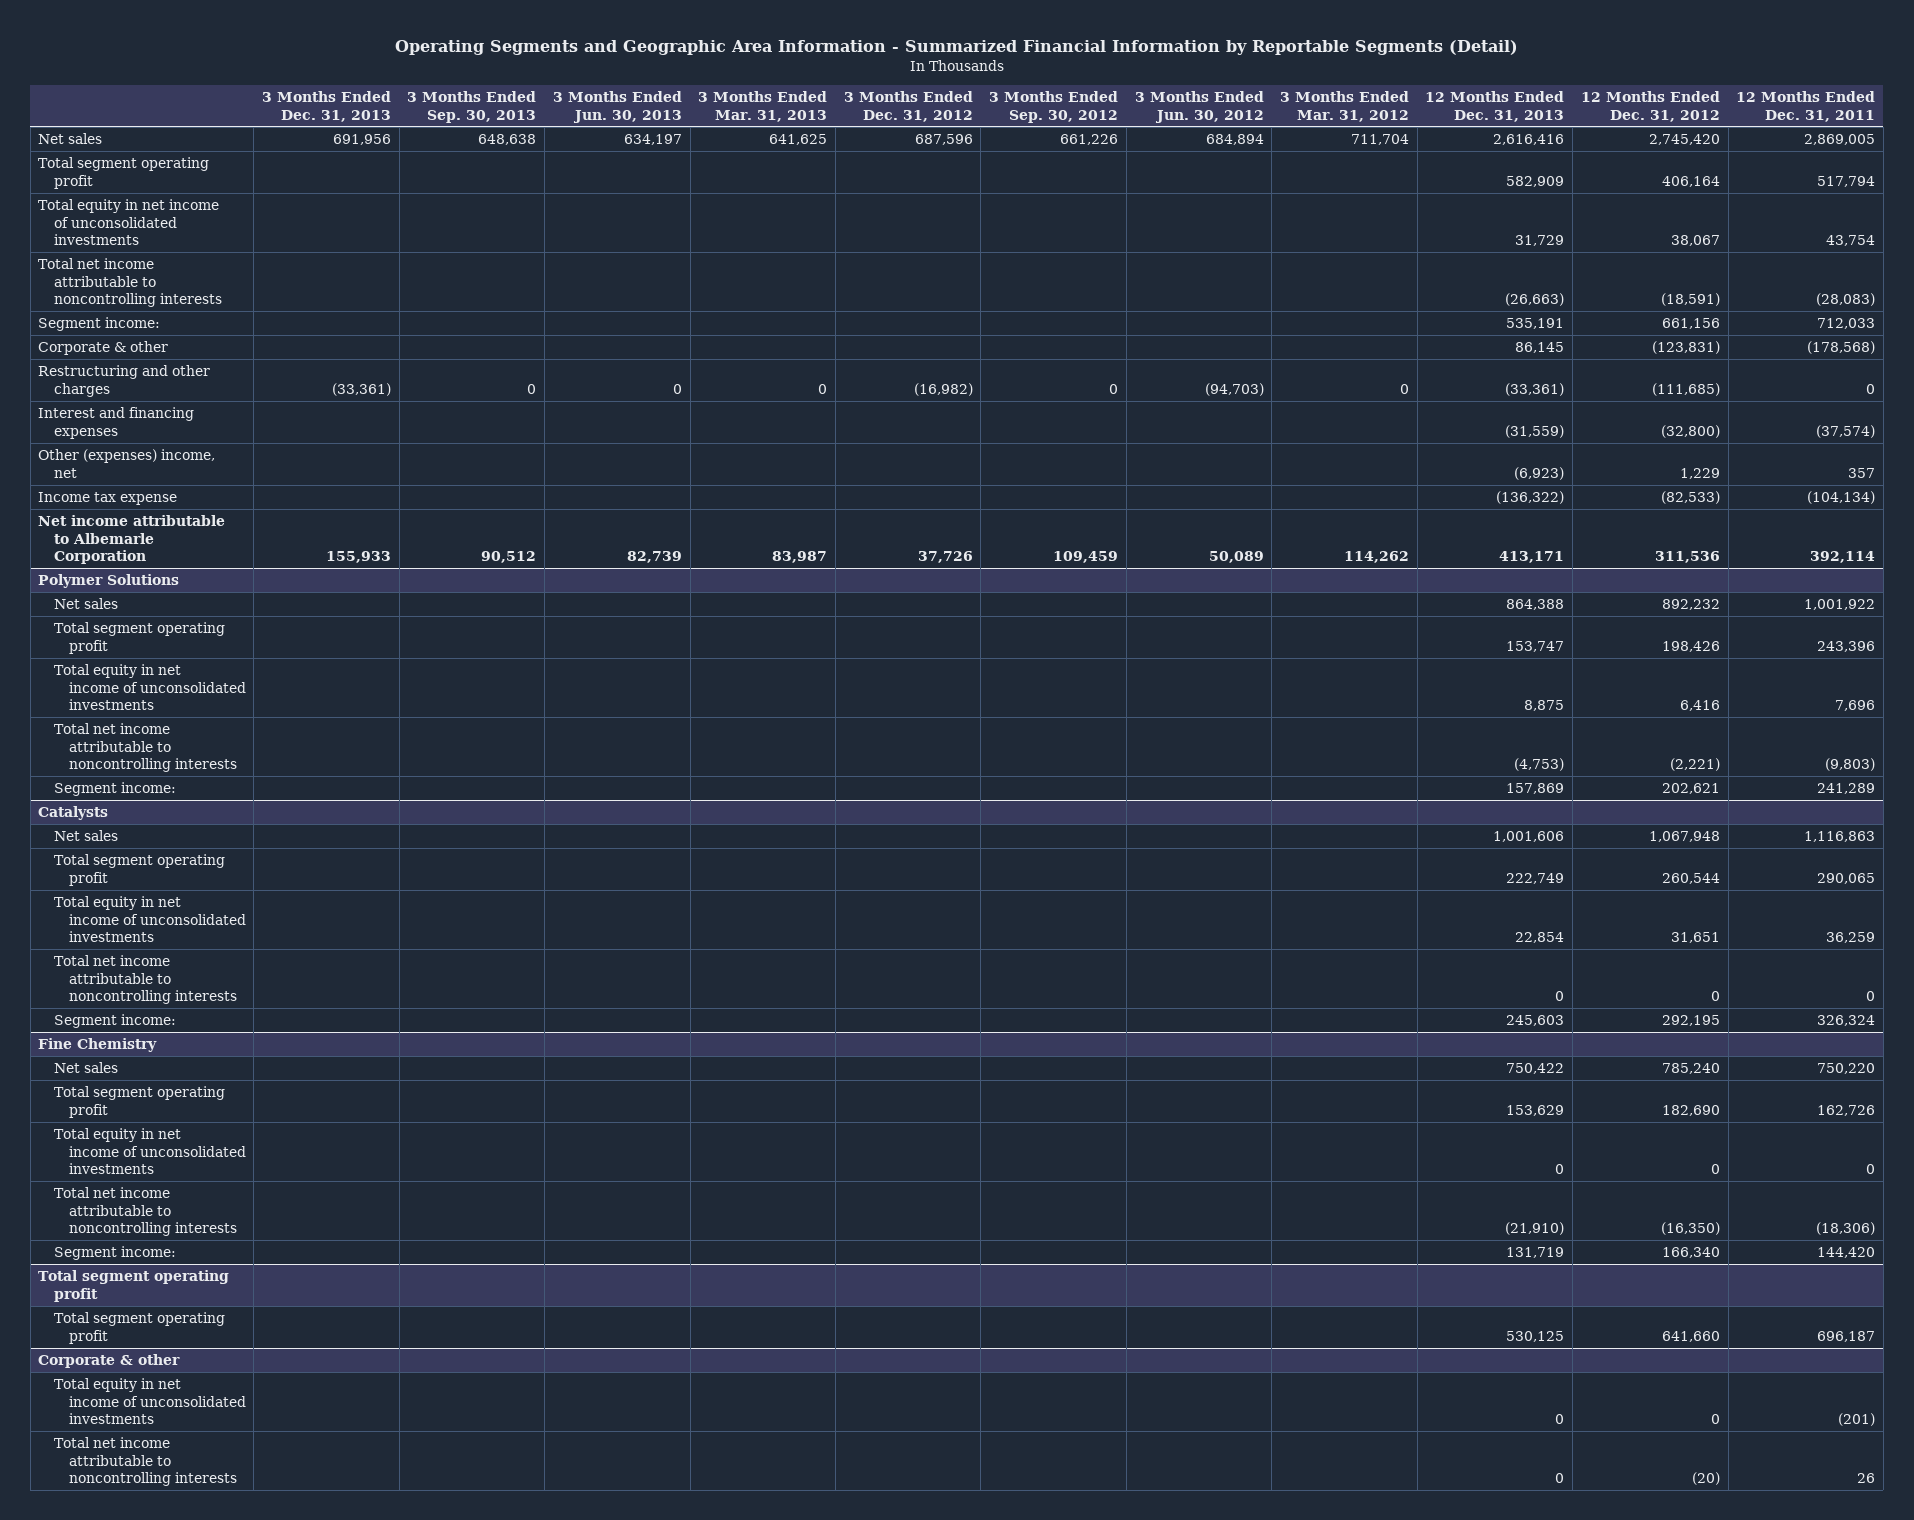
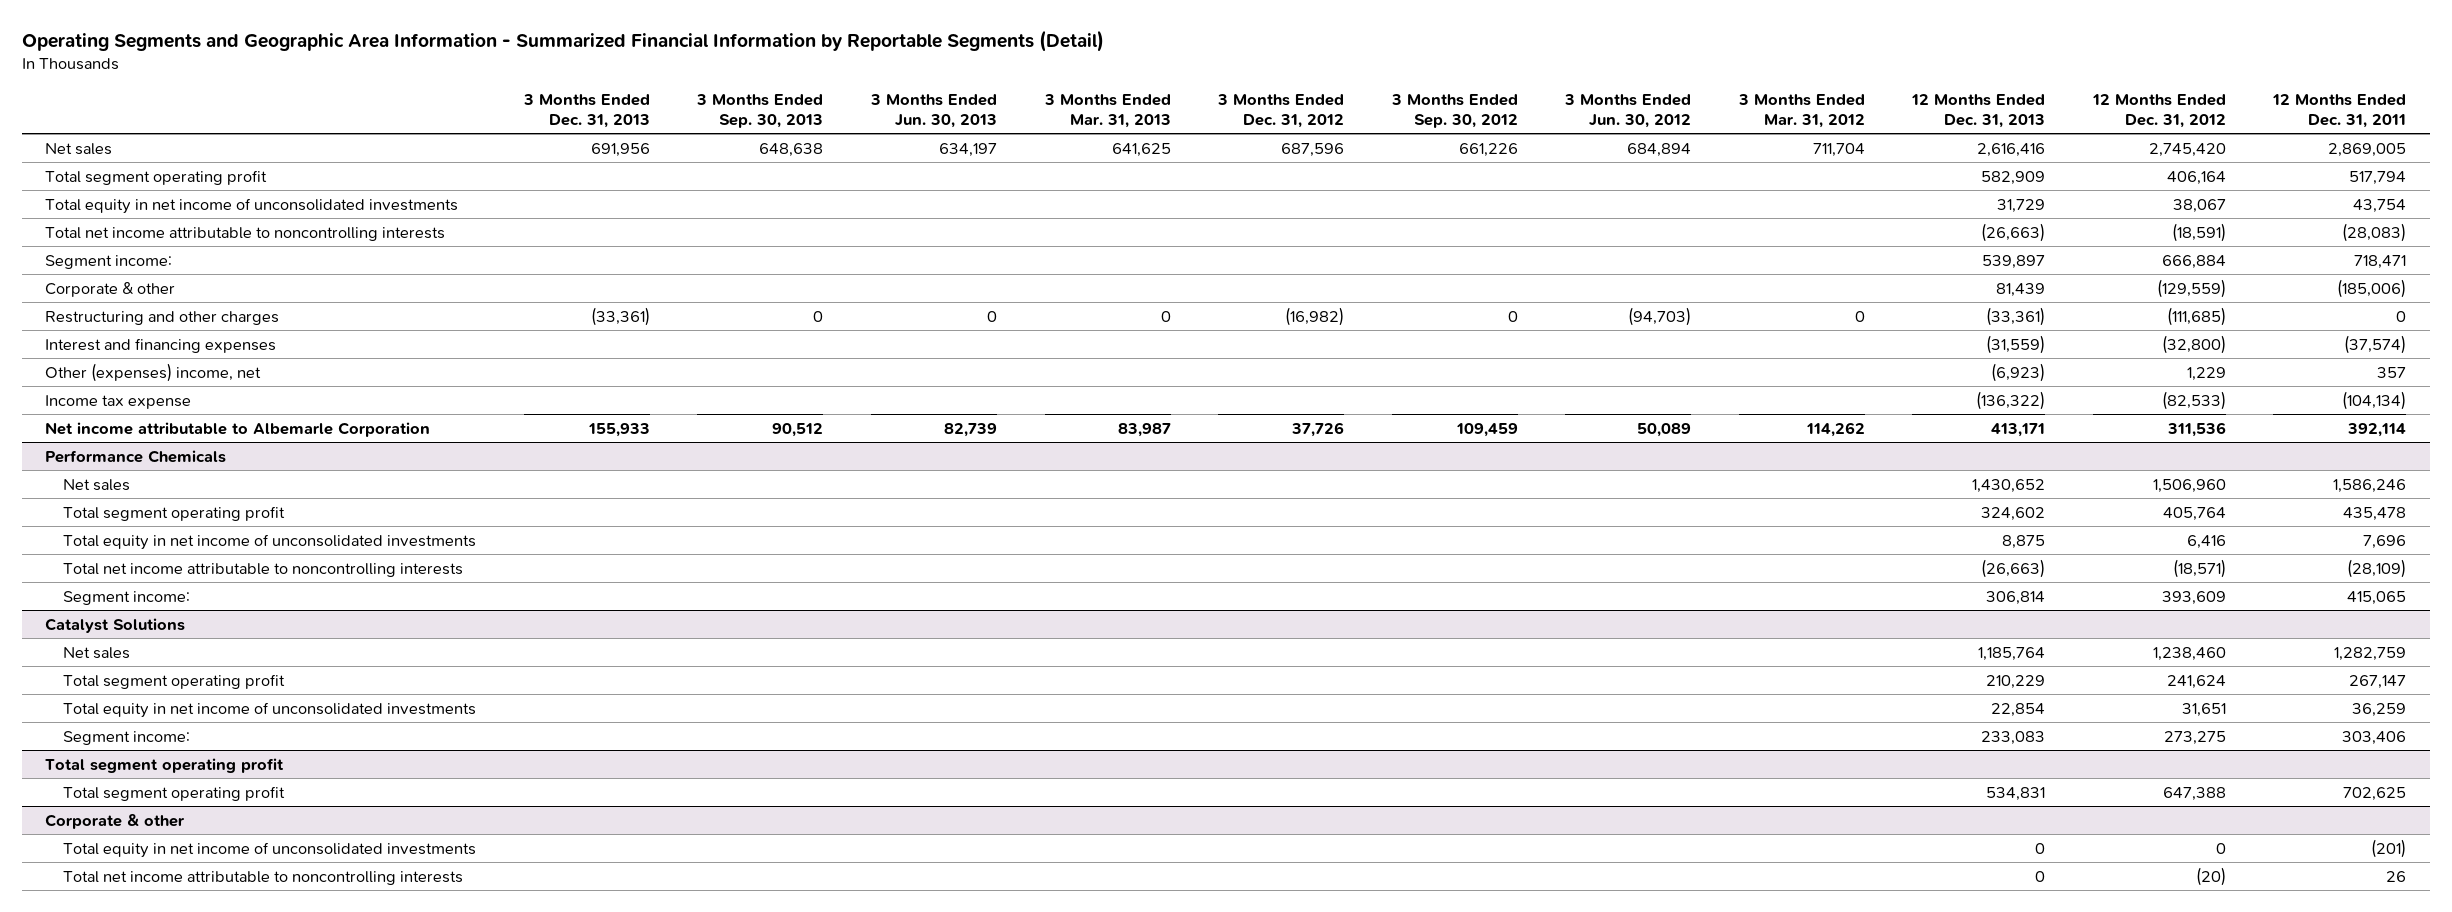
- Segment income: | | | | | | | | | 535,191 | 661,156 | 712,033
- Corporate & other | | | | | | | | | 86,145 | (123,831) | (178,568)
+ Segment income: | | | | | | | | | 539,897 | 666,884 | 718,471
+ Corporate & other | | | | | | | | | 81,439 | (129,559) | (185,006)
- Polymer Solutions
- Net sales | | | | | | | | | 864,388 | 892,232 | 1,001,922
- Total segment operating profit | | | | | | | | | 153,747 | 198,426 | 243,396
+ Performance Chemicals
+ Net sales | | | | | | | | | 1,430,652 | 1,506,960 | 1,586,246
+ Total segment operating profit | | | | | | | | | 324,602 | 405,764 | 435,478
- Total net income attributable to noncontrolling interests | | | | | | | | | (4,753) | (2,221) | (9,803)
- Segment income: | | | | | | | | | 157,869 | 202,621 | 241,289
- Catalysts
- Net sales | | | | | | | | | 1,001,606 | 1,067,948 | 1,116,863
- Total segment operating profit | | | | | | | | | 222,749 | 260,544 | 290,065
+ Total net income attributable to noncontrolling interests | | | | | | | | | (26,663) | (18,571) | (28,109)
+ Segment income: | | | | | | | | | 306,814 | 393,609 | 415,065
+ Catalyst Solutions
+ Net sales | | | | | | | | | 1,185,764 | 1,238,460 | 1,282,759
+ Total segment operating profit | | | | | | | | | 210,229 | 241,624 | 267,147
- Total net income attributable to noncontrolling interests | | | | | | | | | 0 | 0 | 0
- Segment income: | | | | | | | | | 245,603 | 292,195 | 326,324
- Fine Chemistry
- Net sales | | | | | | | | | 750,422 | 785,240 | 750,220
- Total segment operating profit | | | | | | | | | 153,629 | 182,690 | 162,726
- Total equity in net income of unconsolidated investments | | | | | | | | | 0 | 0 | 0
- Total net income attributable to noncontrolling interests | | | | | | | | | (21,910) | (16,350) | (18,306)
- Segment income: | | | | | | | | | 131,719 | 166,340 | 144,420
+ Segment income: | | | | | | | | | 233,083 | 273,275 | 303,406
@ Total segment operating profit
- Total segment operating profit | | | | | | | | | 530,125 | 641,660 | 696,187
+ Total segment operating profit | | | | | | | | | 534,831 | 647,388 | 702,625

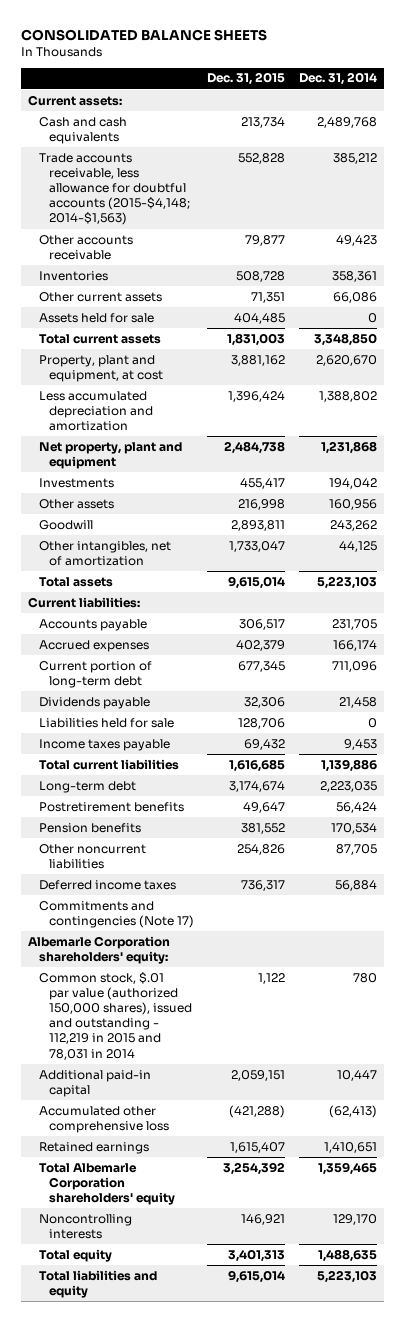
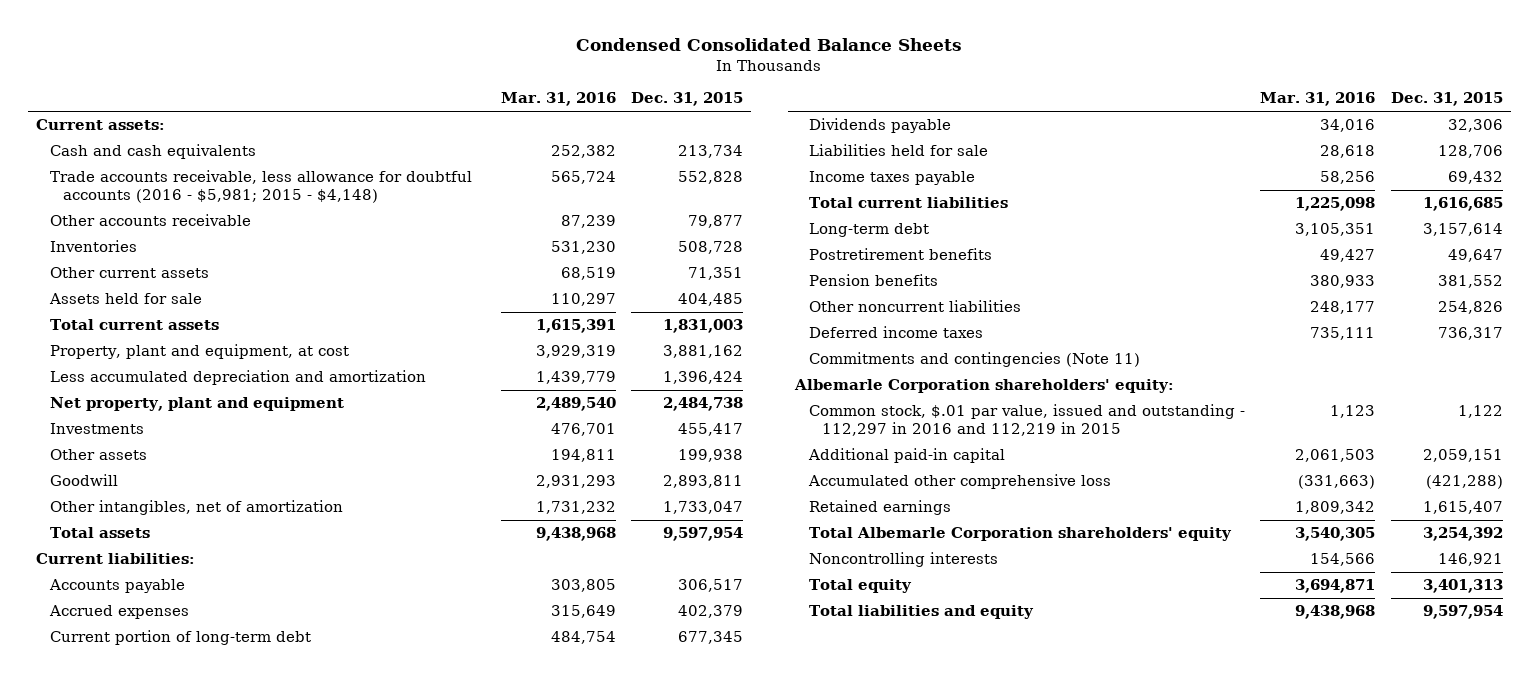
- CONSOLIDATED BALANCE SHEETS
+ Condensed Consolidated Balance Sheets
- | Dec. 31, 2015 | Dec. 31, 2014
+ | Mar. 31, 2016 | Dec. 31, 2015
- Trade accounts receivable, less allowance for doubtful accounts (2015-$4,148; 2014-$1,563) | 552,828 | 385,212
+ Trade accounts receivable, less allowance for doubtful accounts (2016 - $5,981; 2015 - $4,148) | 565,724 | 552,828
- Other assets | 216,998 | 160,956
+ Other assets | 194,811 | 199,938
- Total assets | 9,615,014 | 5,223,103
+ Total assets | 9,438,968 | 9,597,954
- Long-term debt | 3,174,674 | 2,223,035
+ Long-term debt | 3,105,351 | 3,157,614
- Commitments and contingencies (Note 17)
+ Commitments and contingencies (Note 11)
- Common stock, $.01 par value (authorized 150,000 shares), issued and outstanding - 112,219 in 2015 and 78,031 in 2014 | 1,122 | 780
+ Common stock, $.01 par value, issued and outstanding - 112,297 in 2016 and 112,219 in 2015 | 1,123 | 1,122
- Total liabilities and equity | 9,615,014 | 5,223,103
+ Total liabilities and equity | 9,438,968 | 9,597,954

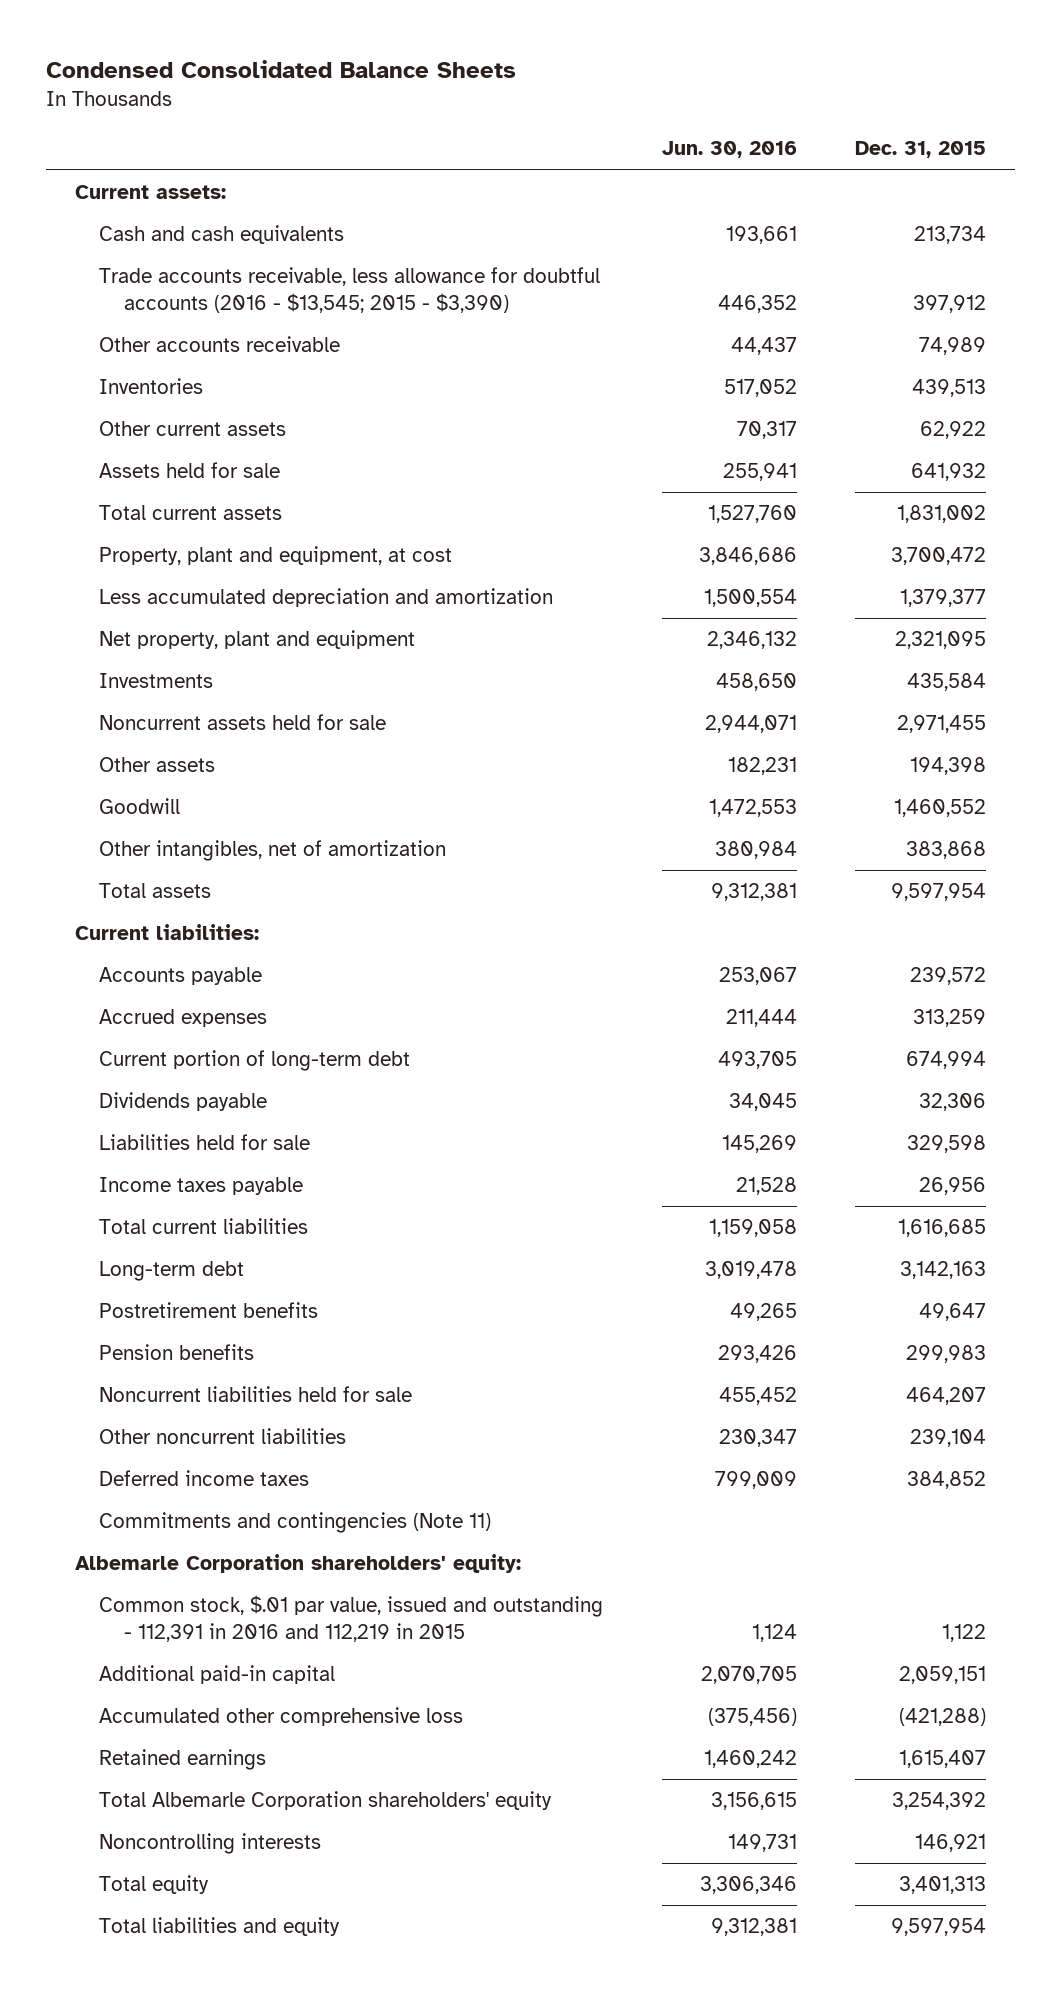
- | Mar. 31, 2016 | Dec. 31, 2015
+ | Jun. 30, 2016 | Dec. 31, 2015
- Trade accounts receivable, less allowance for doubtful accounts (2016 - $5,981; 2015 - $4,148) | 565,724 | 552,828
- Other accounts receivable | 87,239 | 79,877
- Inventories | 531,230 | 508,728
- Other current assets | 68,519 | 71,351
- Assets held for sale | 110,297 | 404,485
- Total current assets | 1,615,391 | 1,831,003
- Property, plant and equipment, at cost | 3,929,319 | 3,881,162
- Less accumulated depreciation and amortization | 1,439,779 | 1,396,424
- Net property, plant and equipment | 2,489,540 | 2,484,738
- Investments | 476,701 | 455,417
- Other assets | 194,811 | 199,938
- Goodwill | 2,931,293 | 2,893,811
- Other intangibles, net of amortization | 1,731,232 | 1,733,047
+ Trade accounts receivable, less allowance for doubtful accounts (2016 - $13,545; 2015 - $3,390) | 446,352 | 397,912
+ Other accounts receivable | 44,437 | 74,989
+ Inventories | 517,052 | 439,513
+ Other current assets | 70,317 | 62,922
+ Assets held for sale | 255,941 | 641,932
+ Total current assets | 1,527,760 | 1,831,002
+ Property, plant and equipment, at cost | 3,846,686 | 3,700,472
+ Less accumulated depreciation and amortization | 1,500,554 | 1,379,377
+ Net property, plant and equipment | 2,346,132 | 2,321,095
+ Investments | 458,650 | 435,584
+ Noncurrent assets held for sale | 2,944,071 | 2,971,455
+ Other assets | 182,231 | 194,398
+ Goodwill | 1,472,553 | 1,460,552
+ Other intangibles, net of amortization | 380,984 | 383,868
- Accounts payable | 303,805 | 306,517
- Accrued expenses | 315,649 | 402,379
- Current portion of long-term debt | 484,754 | 677,345
+ Accounts payable | 253,067 | 239,572
+ Accrued expenses | 211,444 | 313,259
+ Current portion of long-term debt | 493,705 | 674,994
- Liabilities held for sale | 28,618 | 128,706
- Income taxes payable | 58,256 | 69,432
+ Liabilities held for sale | 145,269 | 329,598
+ Income taxes payable | 21,528 | 26,956
- Long-term debt | 3,105,351 | 3,157,614
+ Long-term debt | 3,019,478 | 3,142,163
- Pension benefits | 380,933 | 381,552
- Other noncurrent liabilities | 248,177 | 254,826
- Deferred income taxes | 735,111 | 736,317
+ Pension benefits | 293,426 | 299,983
+ Noncurrent liabilities held for sale | 455,452 | 464,207
+ Other noncurrent liabilities | 230,347 | 239,104
+ Deferred income taxes | 799,009 | 384,852
- Common stock, $.01 par value, issued and outstanding - 112,297 in 2016 and 112,219 in 2015 | 1,123 | 1,122
+ Common stock, $.01 par value, issued and outstanding - 112,391 in 2016 and 112,219 in 2015 | 1,124 | 1,122

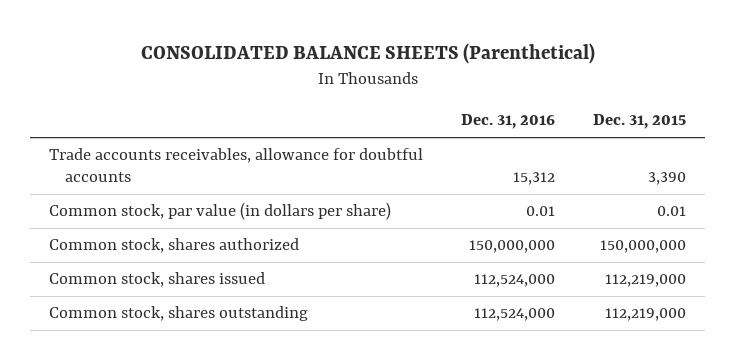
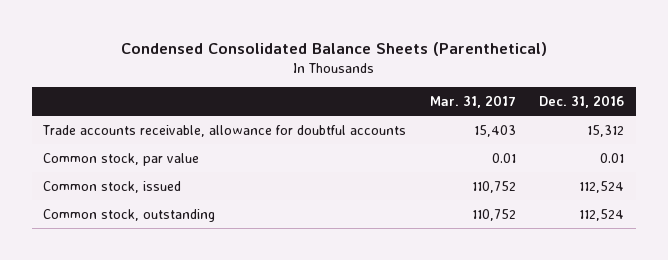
- CONSOLIDATED BALANCE SHEETS (Parenthetical)
+ Condensed Consolidated Balance Sheets (Parenthetical)
- | Dec. 31, 2016 | Dec. 31, 2015
+ | Mar. 31, 2017 | Dec. 31, 2016
- Trade accounts receivables, allowance for doubtful accounts | 15,312 | 3,390
- Common stock, par value (in dollars per share) | 0.01 | 0.01
- Common stock, shares authorized | 150,000,000 | 150,000,000
- Common stock, shares issued | 112,524,000 | 112,219,000
- Common stock, shares outstanding | 112,524,000 | 112,219,000
+ Trade accounts receivable, allowance for doubtful accounts | 15,403 | 15,312
+ Common stock, par value | 0.01 | 0.01
+ Common stock, issued | 110,752 | 112,524
+ Common stock, outstanding | 110,752 | 112,524

